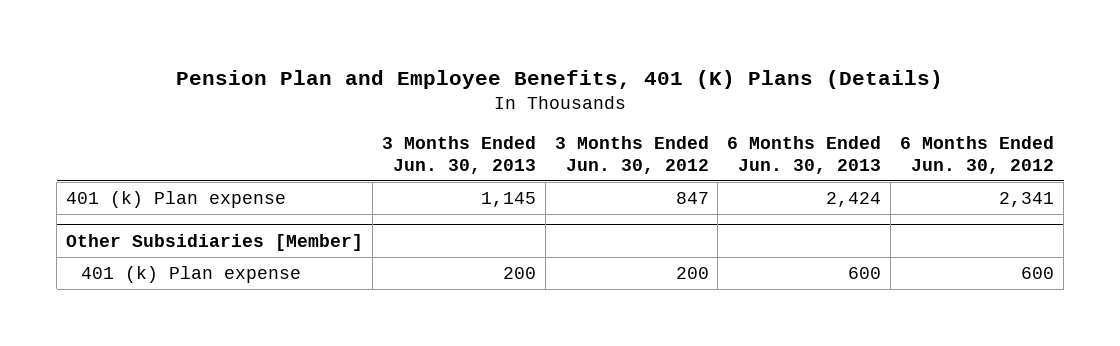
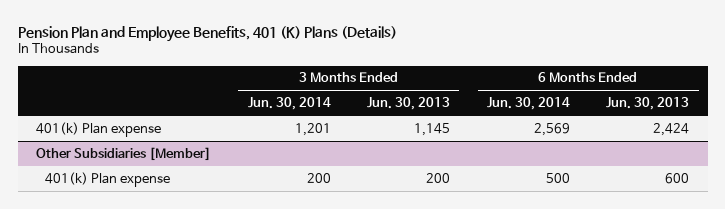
- | 3 Months Ended Jun. 30, 2013 | 3 Months Ended Jun. 30, 2012 | 6 Months Ended Jun. 30, 2013 | 6 Months Ended Jun. 30, 2012
+ | 3 Months Ended Jun. 30, 2014 | 3 Months Ended Jun. 30, 2013 | 6 Months Ended Jun. 30, 2014 | 6 Months Ended Jun. 30, 2013
- 401 (k) Plan expense | 1,145 | 847 | 2,424 | 2,341
+ 401(k) Plan expense | 1,201 | 1,145 | 2,569 | 2,424
@ Other Subsidiaries [Member]
- 401 (k) Plan expense | 200 | 200 | 600 | 600
+ 401(k) Plan expense | 200 | 200 | 500 | 600

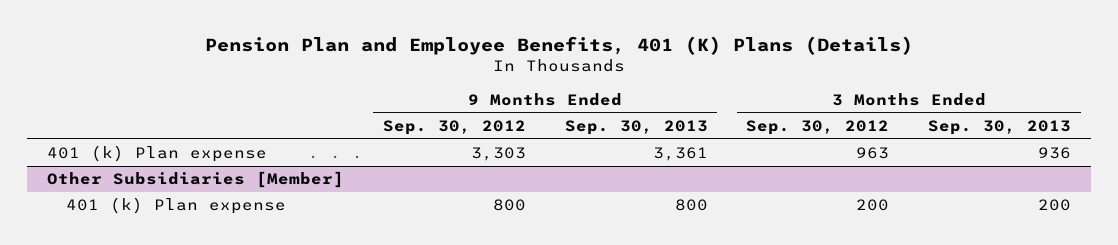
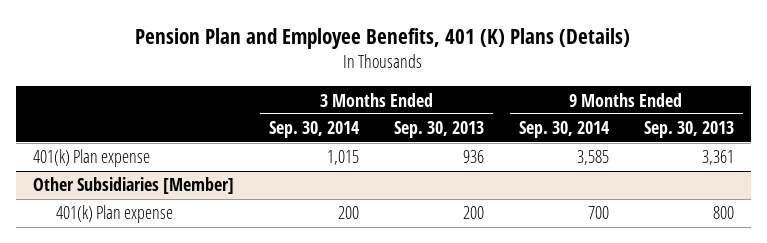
- | 9 Months Ended Sep. 30, 2012 | 9 Months Ended Sep. 30, 2013 | 3 Months Ended Sep. 30, 2012 | 3 Months Ended Sep. 30, 2013
+ | 3 Months Ended Sep. 30, 2014 | 3 Months Ended Sep. 30, 2013 | 9 Months Ended Sep. 30, 2014 | 9 Months Ended Sep. 30, 2013
- 401 (k) Plan expense | 3,303 | 3,361 | 963 | 936
+ 401(k) Plan expense | 1,015 | 936 | 3,585 | 3,361
@ Other Subsidiaries [Member]
- 401 (k) Plan expense | 800 | 800 | 200 | 200
+ 401(k) Plan expense | 200 | 200 | 700 | 800

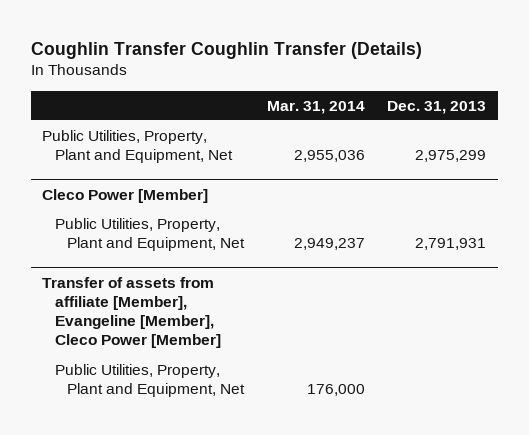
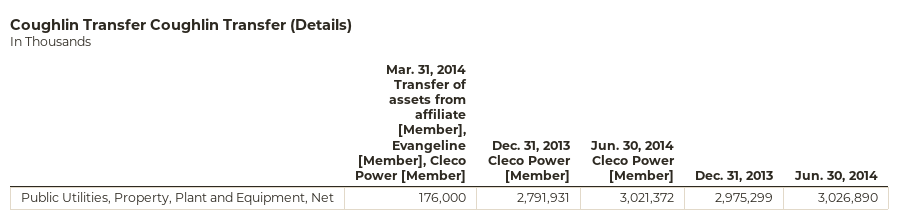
- | Mar. 31, 2014 | Dec. 31, 2013
+ | Mar. 31, 2014 Transfer of assets from affiliate [Member], Evangeline [Member], Cleco Power [Member] | Dec. 31, 2013 Cleco Power [Member] | Jun. 30, 2014 Cleco Power [Member] | Dec. 31, 2013 | Jun. 30, 2014
- Cleco Power [Member]
- Public Utilities, Property, Plant and Equipment, Net | 2,949,237 | 2,791,931
- Transfer of assets from affiliate [Member], Evangeline [Member], Cleco Power [Member]
- Public Utilities, Property, Plant and Equipment, Net | 176,000 |

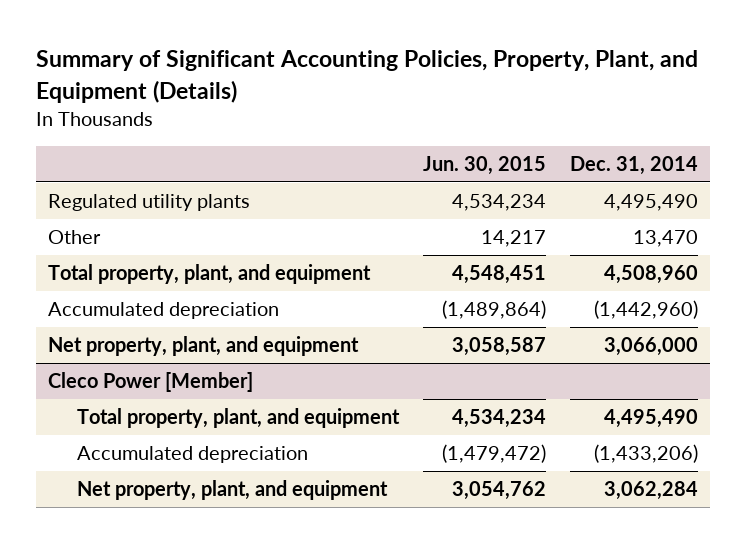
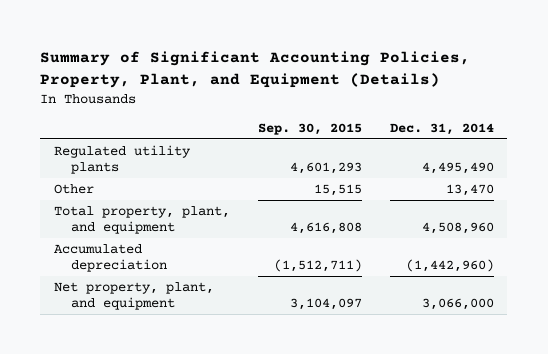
- | Jun. 30, 2015 | Dec. 31, 2014
+ | Sep. 30, 2015 | Dec. 31, 2014
- Cleco Power [Member]
- Total property, plant, and equipment | 4,534,234 | 4,495,490
- Accumulated depreciation | (1,479,472) | (1,433,206)
- Net property, plant, and equipment | 3,054,762 | 3,062,284

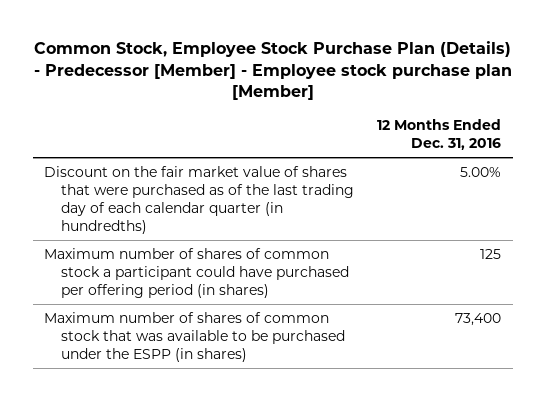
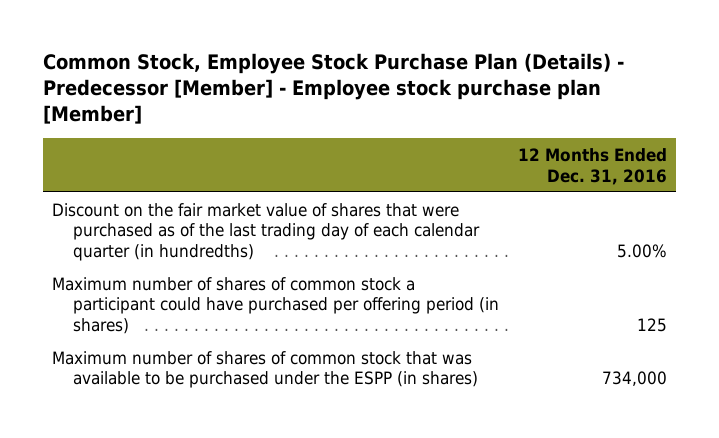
- Maximum number of shares of common stock that was available to be purchased under the ESPP (in shares) | 73,400
+ Maximum number of shares of common stock that was available to be purchased under the ESPP (in shares) | 734,000

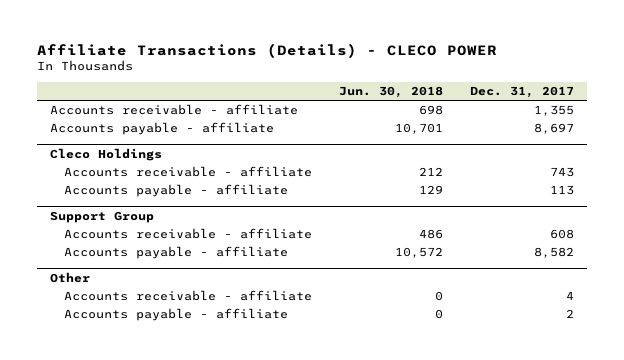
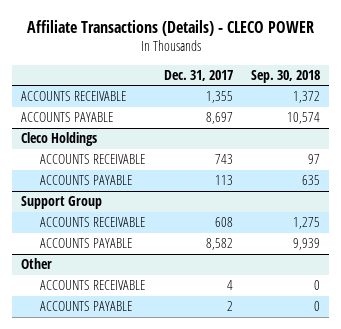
- | Jun. 30, 2018 | Dec. 31, 2017
+ | Dec. 31, 2017 | Sep. 30, 2018
- Accounts receivable - affiliate | 698 | 1,355
- Accounts payable - affiliate | 10,701 | 8,697
+ ACCOUNTS RECEIVABLE | 1,355 | 1,372
+ ACCOUNTS PAYABLE | 8,697 | 10,574
@ Cleco Holdings
- Accounts receivable - affiliate | 212 | 743
- Accounts payable - affiliate | 129 | 113
+ ACCOUNTS RECEIVABLE | 743 | 97
+ ACCOUNTS PAYABLE | 113 | 635
@ Support Group
- Accounts receivable - affiliate | 486 | 608
- Accounts payable - affiliate | 10,572 | 8,582
+ ACCOUNTS RECEIVABLE | 608 | 1,275
+ ACCOUNTS PAYABLE | 8,582 | 9,939
@ Other
- Accounts receivable - affiliate | 0 | 4
- Accounts payable - affiliate | 0 | 2
+ ACCOUNTS RECEIVABLE | 4 | 0
+ ACCOUNTS PAYABLE | 2 | 0

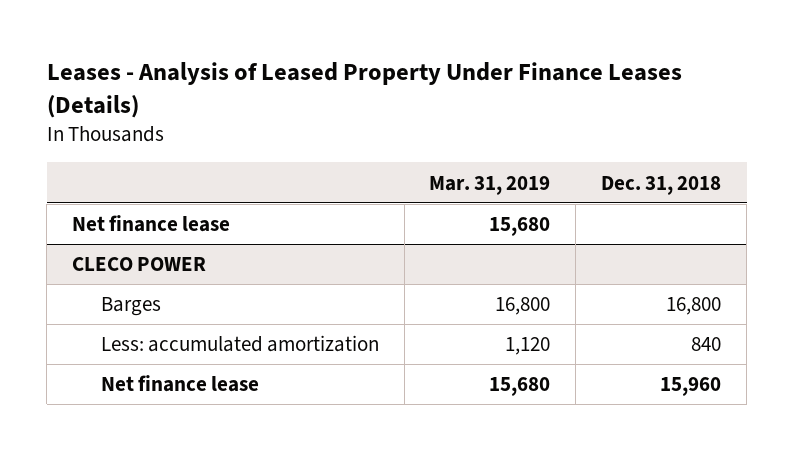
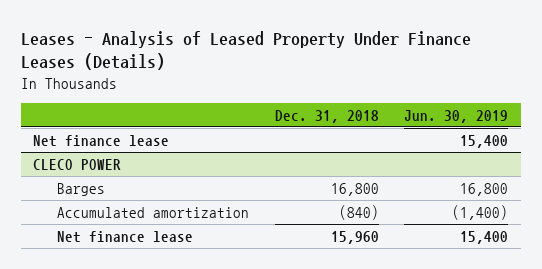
- | Mar. 31, 2019 | Dec. 31, 2018
+ | Dec. 31, 2018 | Jun. 30, 2019
@ CLECO POWER
- Less: accumulated amortization | 1,120 | 840
+ Accumulated amortization | (840) | (1,400)

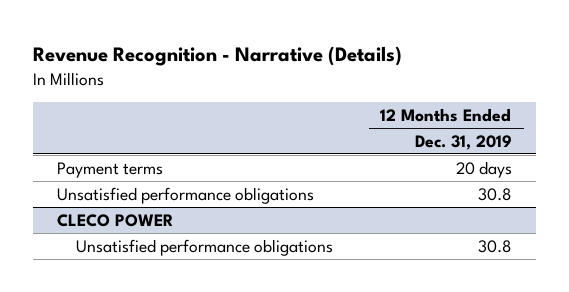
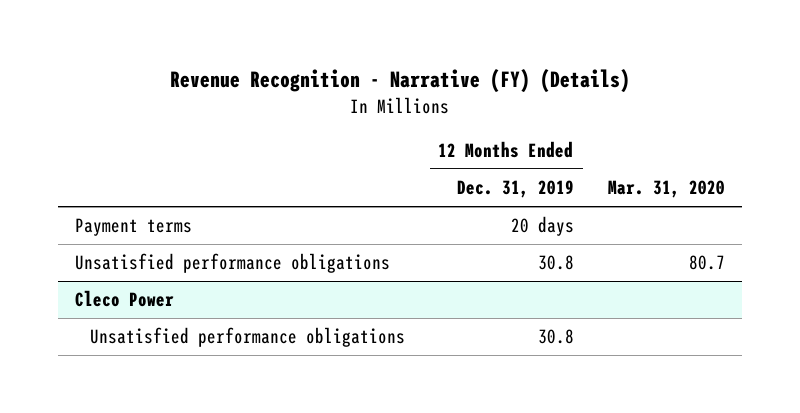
- Revenue Recognition - Narrative (Details)
+ Revenue Recognition - Narrative (FY) (Details)
- | 12 Months Ended Dec. 31, 2019
+ | 12 Months Ended Dec. 31, 2019 | Mar. 31, 2020
- CLECO POWER
+ Cleco Power

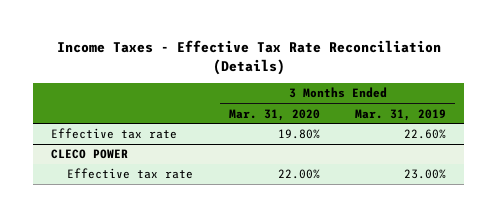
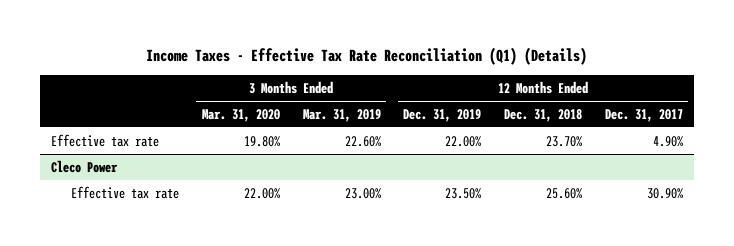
- Income Taxes - Effective Tax Rate Reconciliation (Details)
+ Income Taxes - Effective Tax Rate Reconciliation (Q1) (Details)
- | 3 Months Ended Mar. 31, 2020 | 3 Months Ended Mar. 31, 2019
+ | 3 Months Ended Mar. 31, 2020 | 3 Months Ended Mar. 31, 2019 | 12 Months Ended Dec. 31, 2019 | 12 Months Ended Dec. 31, 2018 | 12 Months Ended Dec. 31, 2017
- CLECO POWER
+ Cleco Power

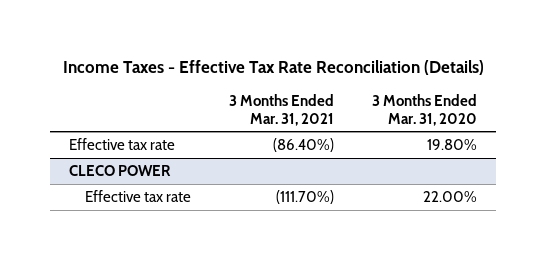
- Income Taxes - Effective Tax Rate Reconciliation (Q1) (Details)
+ Income Taxes - Effective Tax Rate Reconciliation (Details)
- | 3 Months Ended Mar. 31, 2020 | 3 Months Ended Mar. 31, 2019 | 12 Months Ended Dec. 31, 2019 | 12 Months Ended Dec. 31, 2018 | 12 Months Ended Dec. 31, 2017
+ | 3 Months Ended Mar. 31, 2021 | 3 Months Ended Mar. 31, 2020
- Cleco Power
+ CLECO POWER

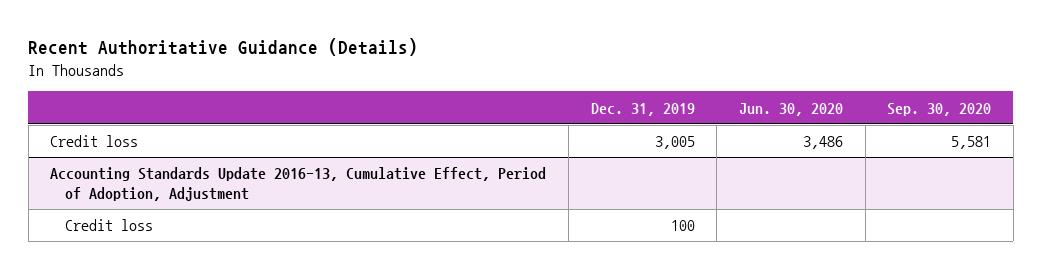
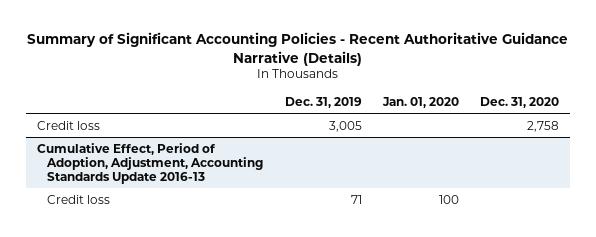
- Recent Authoritative Guidance (Details)
+ Summary of Significant Accounting Policies - Recent Authoritative Guidance Narrative (Details)
- | Dec. 31, 2019 | Jun. 30, 2020 | Sep. 30, 2020
+ | Dec. 31, 2019 | Jan. 01, 2020 | Dec. 31, 2020
- Accounting Standards Update 2016-13, Cumulative Effect, Period of Adoption, Adjustment
- Credit loss | 100 | |
+ Cumulative Effect, Period of Adoption, Adjustment, Accounting Standards Update 2016-13
+ Credit loss | 71 | 100 |

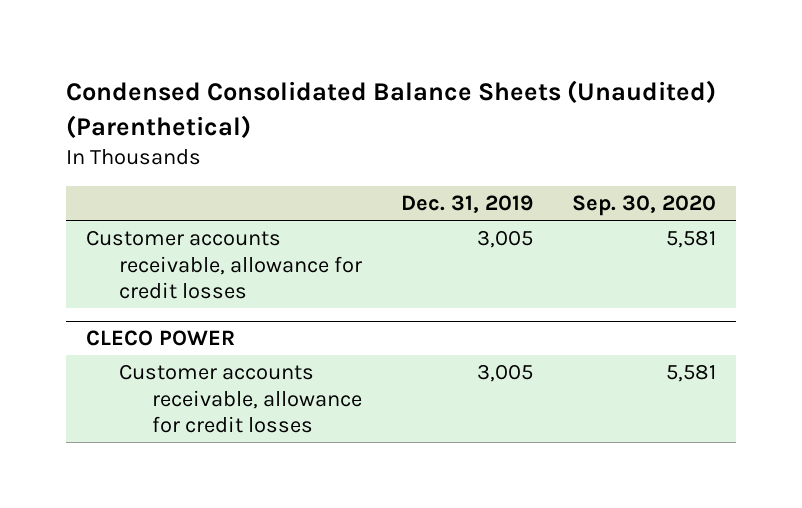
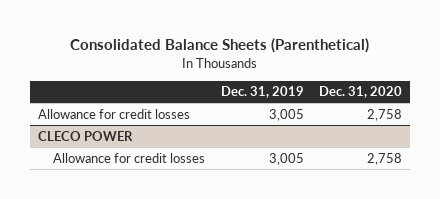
- Condensed Consolidated Balance Sheets (Unaudited) (Parenthetical)
+ Consolidated Balance Sheets (Parenthetical)
- | Dec. 31, 2019 | Sep. 30, 2020
+ | Dec. 31, 2019 | Dec. 31, 2020
- Customer accounts receivable, allowance for credit losses | 3,005 | 5,581
+ Allowance for credit losses | 3,005 | 2,758
@ CLECO POWER
- Customer accounts receivable, allowance for credit losses | 3,005 | 5,581
+ Allowance for credit losses | 3,005 | 2,758

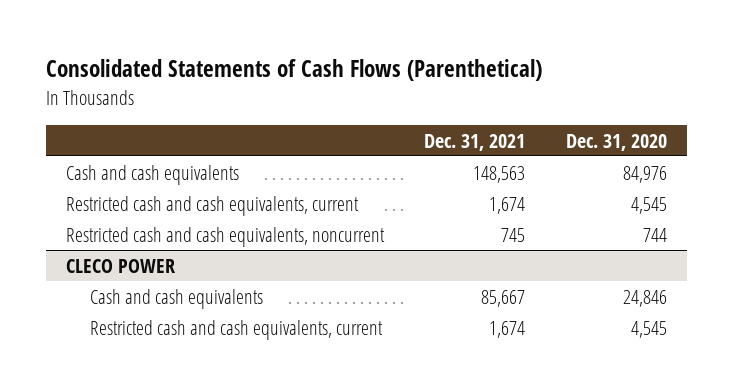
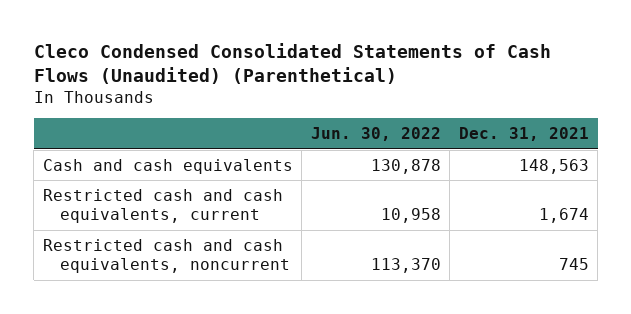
- Consolidated Statements of Cash Flows (Parenthetical)
+ Cleco Condensed Consolidated Statements of Cash Flows (Unaudited) (Parenthetical)
- | Dec. 31, 2021 | Dec. 31, 2020
+ | Jun. 30, 2022 | Dec. 31, 2021
- CLECO POWER
- Cash and cash equivalents | 85,667 | 24,846
- Restricted cash and cash equivalents, current | 1,674 | 4,545

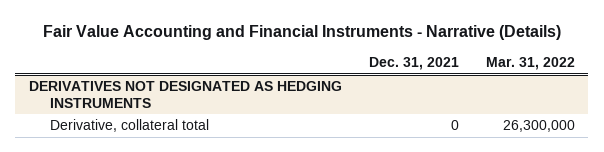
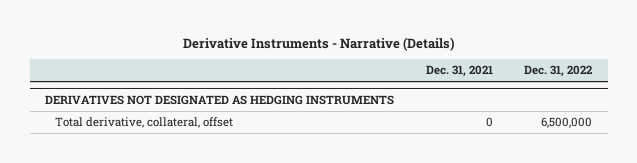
- Fair Value Accounting and Financial Instruments - Narrative (Details)
+ Derivative Instruments - Narrative (Details)
- | Dec. 31, 2021 | Mar. 31, 2022
+ | Dec. 31, 2021 | Dec. 31, 2022
@ DERIVATIVES NOT DESIGNATED AS HEDGING INSTRUMENTS
- Derivative, collateral total | 0 | 26,300,000
+ Total derivative, collateral, offset | 0 | 6,500,000

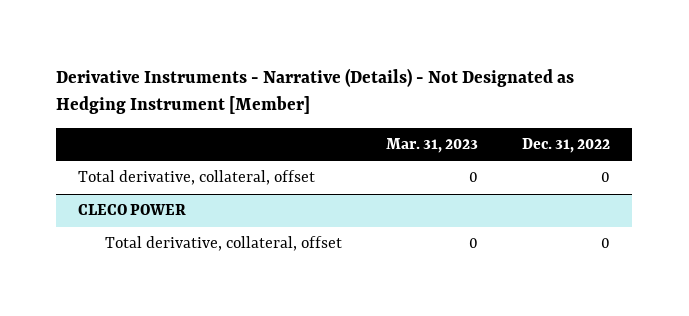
- Derivative Instruments - Narrative (Details)
+ Derivative Instruments - Narrative (Details) - Not Designated as Hedging Instrument [Member]
- | Dec. 31, 2021 | Dec. 31, 2022
+ | Mar. 31, 2023 | Dec. 31, 2022
- DERIVATIVES NOT DESIGNATED AS HEDGING INSTRUMENTS
- Total derivative, collateral, offset | 0 | 6,500,000
+ Total derivative, collateral, offset | 0 | 0
+ CLECO POWER
+ Total derivative, collateral, offset | 0 | 0

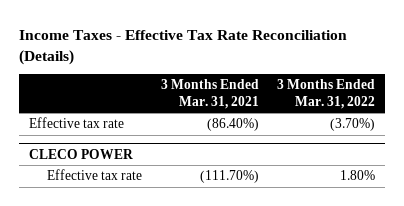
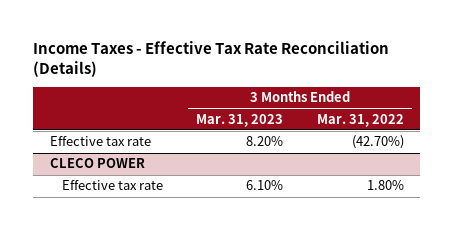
- | 3 Months Ended Mar. 31, 2021 | 3 Months Ended Mar. 31, 2022
+ | 3 Months Ended Mar. 31, 2023 | 3 Months Ended Mar. 31, 2022
- Effective tax rate | (86.40%) | (3.70%)
+ Effective tax rate | 8.20% | (42.70%)

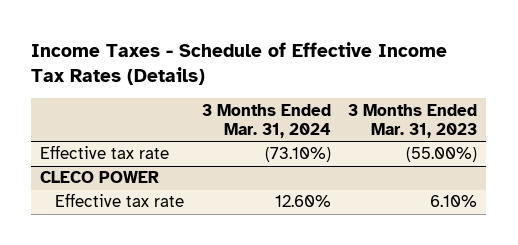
- Income Taxes - Effective Tax Rate Reconciliation (Details)
+ Income Taxes - Schedule of Effective Income Tax Rates (Details)
- | 3 Months Ended Mar. 31, 2023 | 3 Months Ended Mar. 31, 2022
+ | 3 Months Ended Mar. 31, 2024 | 3 Months Ended Mar. 31, 2023
- Effective tax rate | 8.20% | (42.70%)
+ Effective tax rate | (73.10%) | (55.00%)

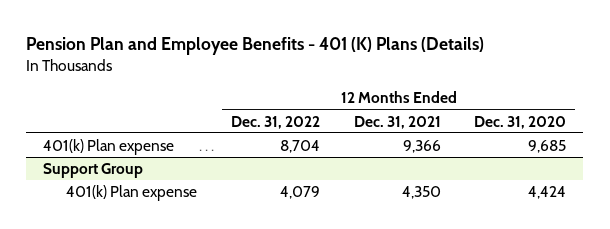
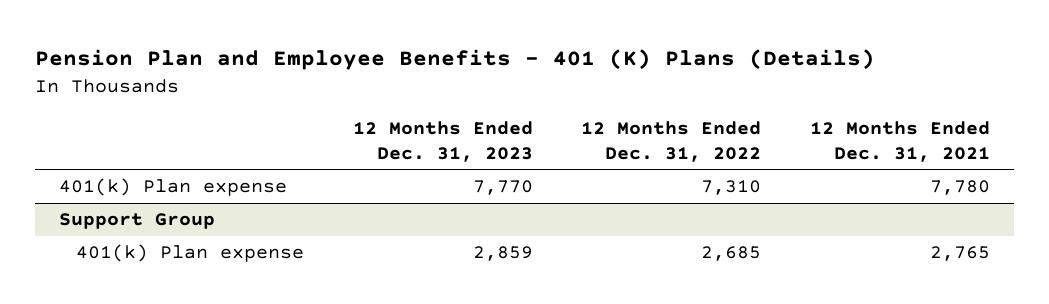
- | 12 Months Ended Dec. 31, 2022 | 12 Months Ended Dec. 31, 2021 | 12 Months Ended Dec. 31, 2020
+ | 12 Months Ended Dec. 31, 2023 | 12 Months Ended Dec. 31, 2022 | 12 Months Ended Dec. 31, 2021
- 401(k) Plan expense | 8,704 | 9,366 | 9,685
+ 401(k) Plan expense | 7,770 | 7,310 | 7,780
@ Support Group
- 401(k) Plan expense | 4,079 | 4,350 | 4,424
+ 401(k) Plan expense | 2,859 | 2,685 | 2,765

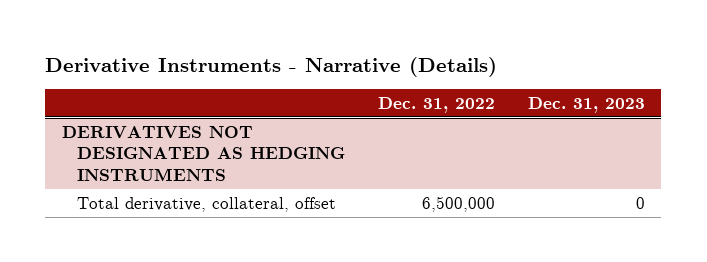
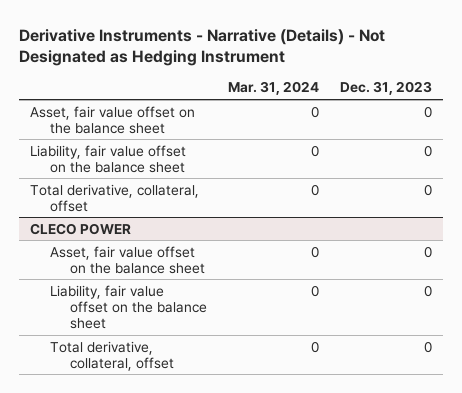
- Derivative Instruments - Narrative (Details)
+ Derivative Instruments - Narrative (Details) - Not Designated as Hedging Instrument
- | Dec. 31, 2022 | Dec. 31, 2023
+ | Mar. 31, 2024 | Dec. 31, 2023
- DERIVATIVES NOT DESIGNATED AS HEDGING INSTRUMENTS
+ Asset, fair value offset on the balance sheet | 0 | 0
+ Liability, fair value offset on the balance sheet | 0 | 0
+ CLECO POWER
+ Asset, fair value offset on the balance sheet | 0 | 0
+ Liability, fair value offset on the balance sheet | 0 | 0
+ Total derivative, collateral, offset | 0 | 0

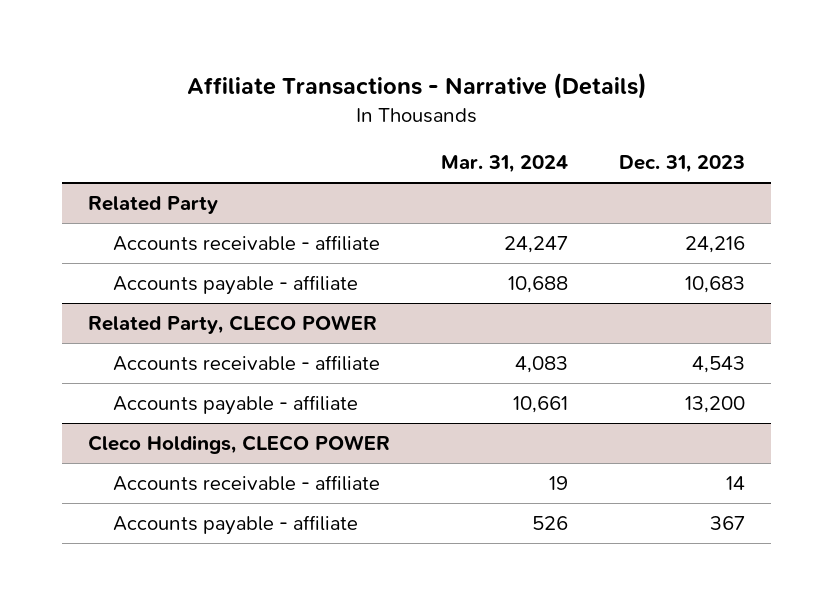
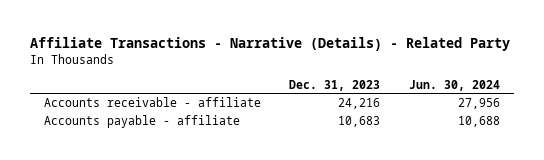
- Affiliate Transactions - Narrative (Details)
+ Affiliate Transactions - Narrative (Details) - Related Party
- | Mar. 31, 2024 | Dec. 31, 2023
+ | Dec. 31, 2023 | Jun. 30, 2024
- Related Party
- Related Party, CLECO POWER
- Accounts receivable - affiliate | 4,083 | 4,543
- Accounts payable - affiliate | 10,661 | 13,200
- Cleco Holdings, CLECO POWER
- Accounts receivable - affiliate | 19 | 14
- Accounts payable - affiliate | 526 | 367

